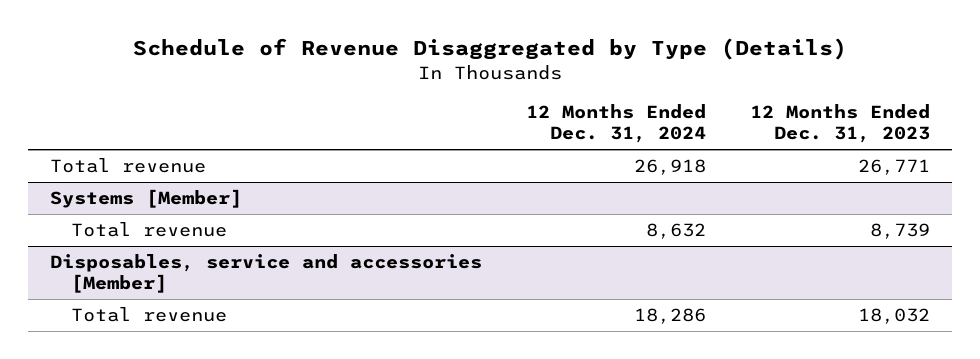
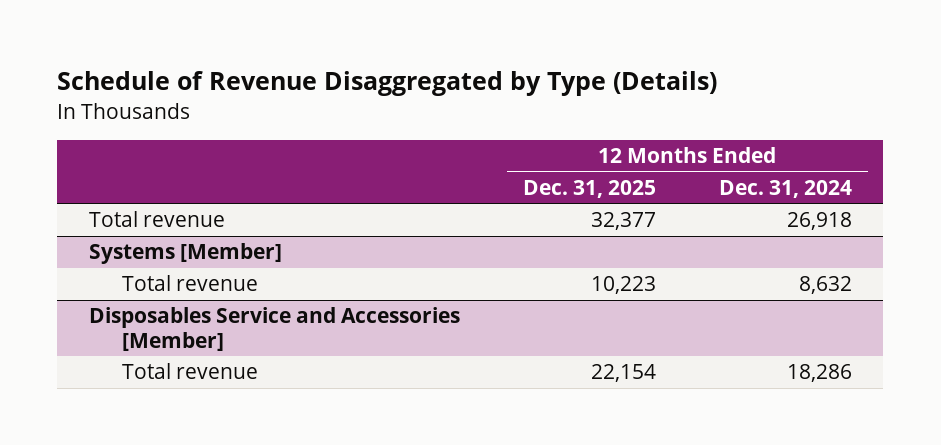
- | 12 Months Ended Dec. 31, 2024 | 12 Months Ended Dec. 31, 2023
+ | 12 Months Ended Dec. 31, 2025 | 12 Months Ended Dec. 31, 2024
- Disposables, service and accessories [Member]
+ Disposables Service and Accessories [Member]

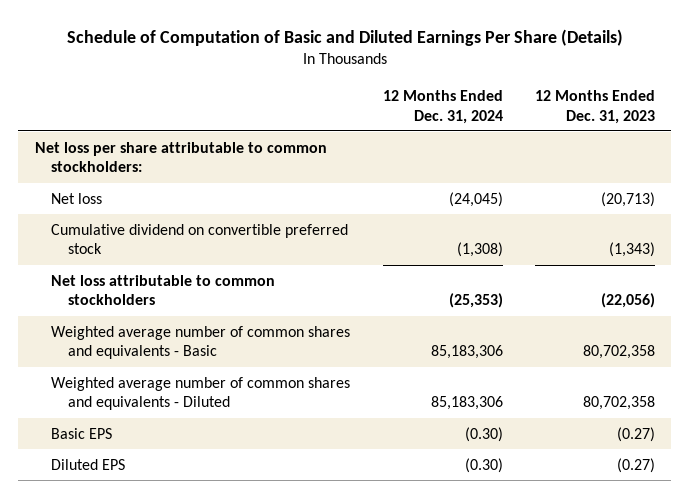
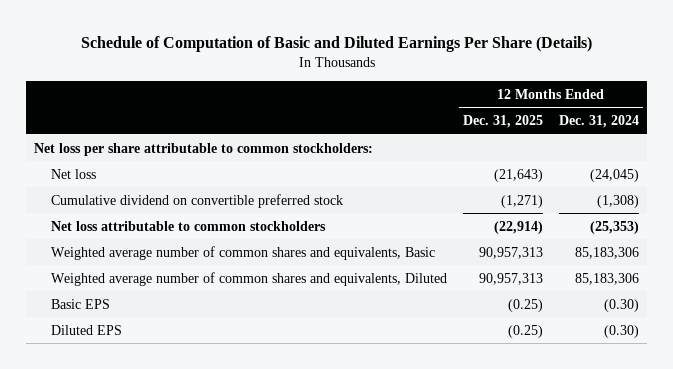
- | 12 Months Ended Dec. 31, 2024 | 12 Months Ended Dec. 31, 2023
+ | 12 Months Ended Dec. 31, 2025 | 12 Months Ended Dec. 31, 2024
- Weighted average number of common shares and equivalents - Basic | 85,183,306 | 80,702,358
- Weighted average number of common shares and equivalents - Diluted | 85,183,306 | 80,702,358
+ Weighted average number of common shares and equivalents, Basic | 90,957,313 | 85,183,306
+ Weighted average number of common shares and equivalents, Diluted | 90,957,313 | 85,183,306

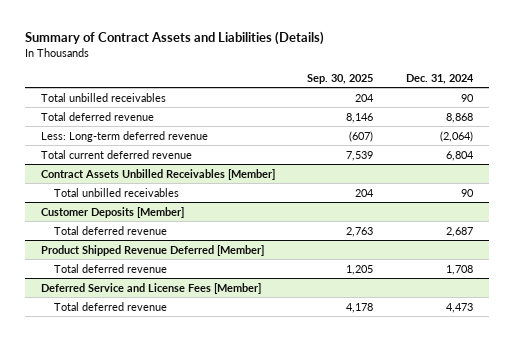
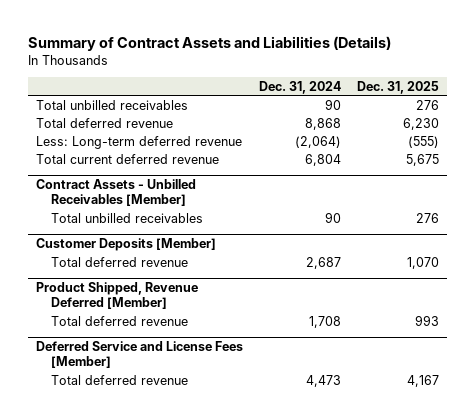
- | Sep. 30, 2025 | Dec. 31, 2024
+ | Dec. 31, 2024 | Dec. 31, 2025
- Contract Assets Unbilled Receivables [Member]
+ Contract Assets - Unbilled Receivables [Member]
- Product Shipped Revenue Deferred [Member]
+ Product Shipped, Revenue Deferred [Member]

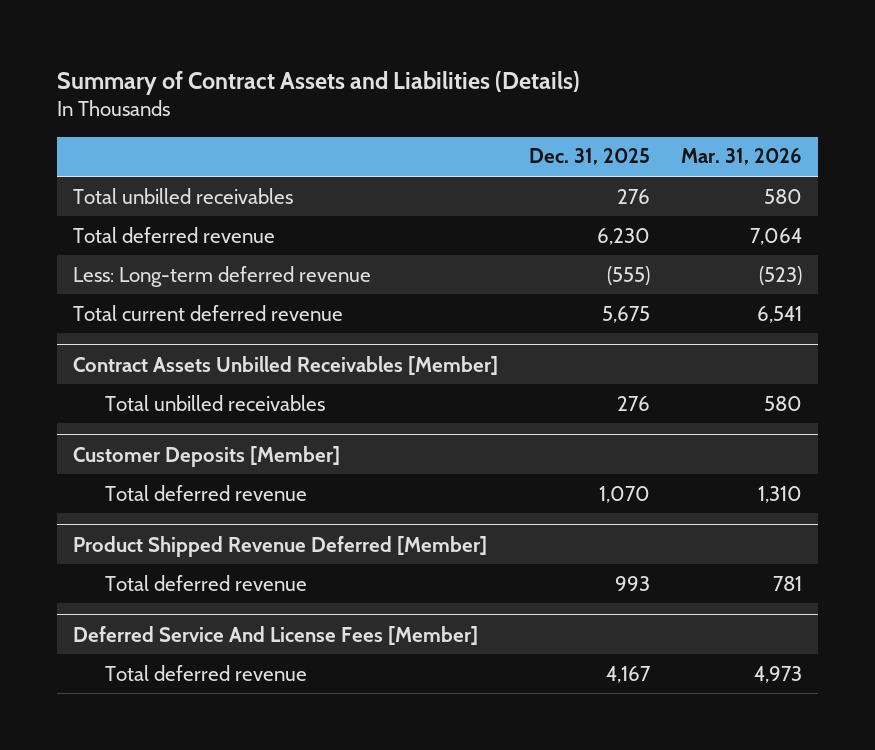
- | Dec. 31, 2024 | Dec. 31, 2025
+ | Dec. 31, 2025 | Mar. 31, 2026
- Contract Assets - Unbilled Receivables [Member]
+ Contract Assets Unbilled Receivables [Member]
- Product Shipped, Revenue Deferred [Member]
+ Product Shipped Revenue Deferred [Member]
- Deferred Service and License Fees [Member]
+ Deferred Service And License Fees [Member]

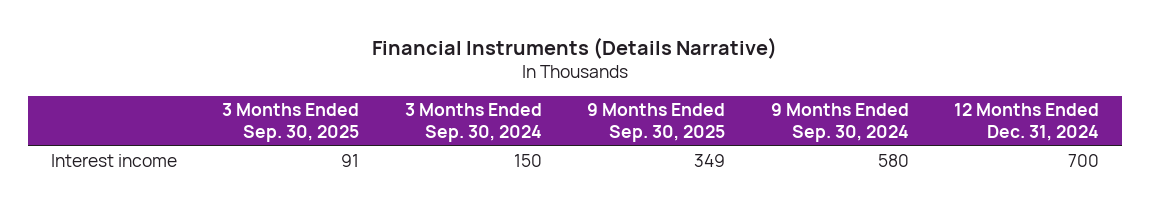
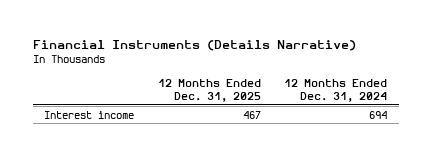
- | 3 Months Ended Sep. 30, 2025 | 3 Months Ended Sep. 30, 2024 | 9 Months Ended Sep. 30, 2025 | 9 Months Ended Sep. 30, 2024 | 12 Months Ended Dec. 31, 2024
+ | 12 Months Ended Dec. 31, 2025 | 12 Months Ended Dec. 31, 2024
- Interest income | 91 | 150 | 349 | 580 | 700
+ Interest income | 467 | 694

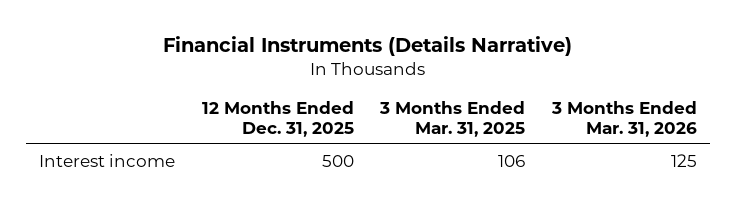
- | 12 Months Ended Dec. 31, 2025 | 12 Months Ended Dec. 31, 2024
+ | 12 Months Ended Dec. 31, 2025 | 3 Months Ended Mar. 31, 2025 | 3 Months Ended Mar. 31, 2026
- Interest income | 467 | 694
+ Interest income | 500 | 106 | 125

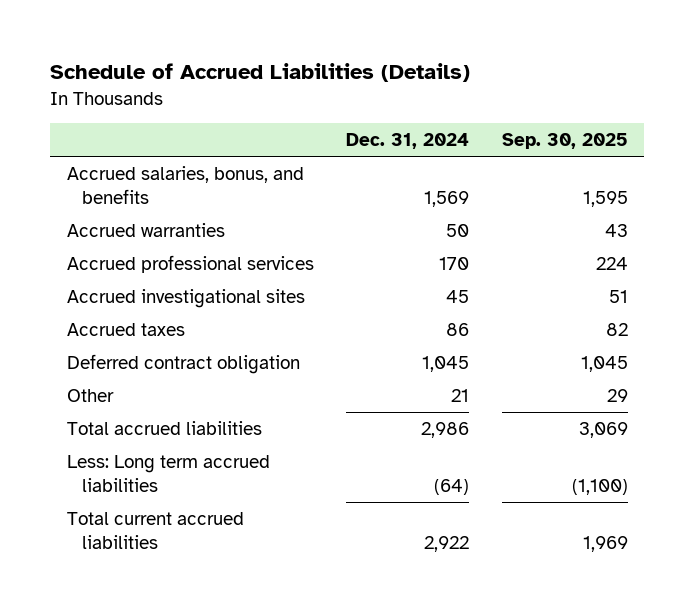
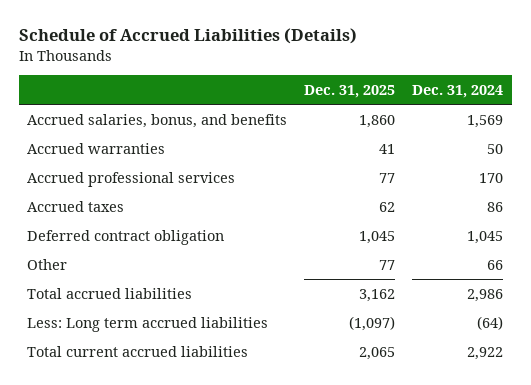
- | Dec. 31, 2024 | Sep. 30, 2025
+ | Dec. 31, 2025 | Dec. 31, 2024
- Accrued investigational sites | 45 | 51
- Other | 21 | 29
+ Other | 77 | 66

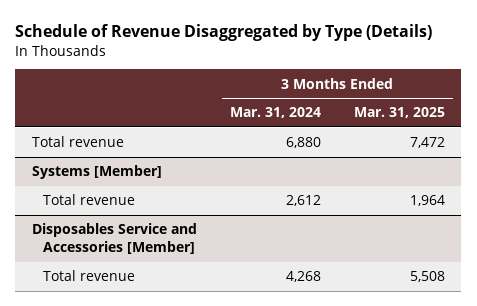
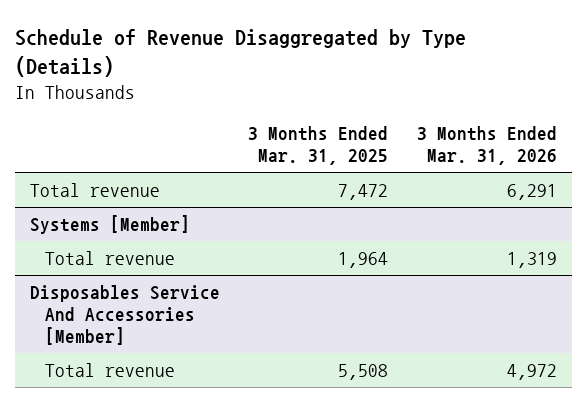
- | 3 Months Ended Mar. 31, 2024 | 3 Months Ended Mar. 31, 2025
+ | 3 Months Ended Mar. 31, 2025 | 3 Months Ended Mar. 31, 2026
- Disposables Service and Accessories [Member]
+ Disposables Service And Accessories [Member]

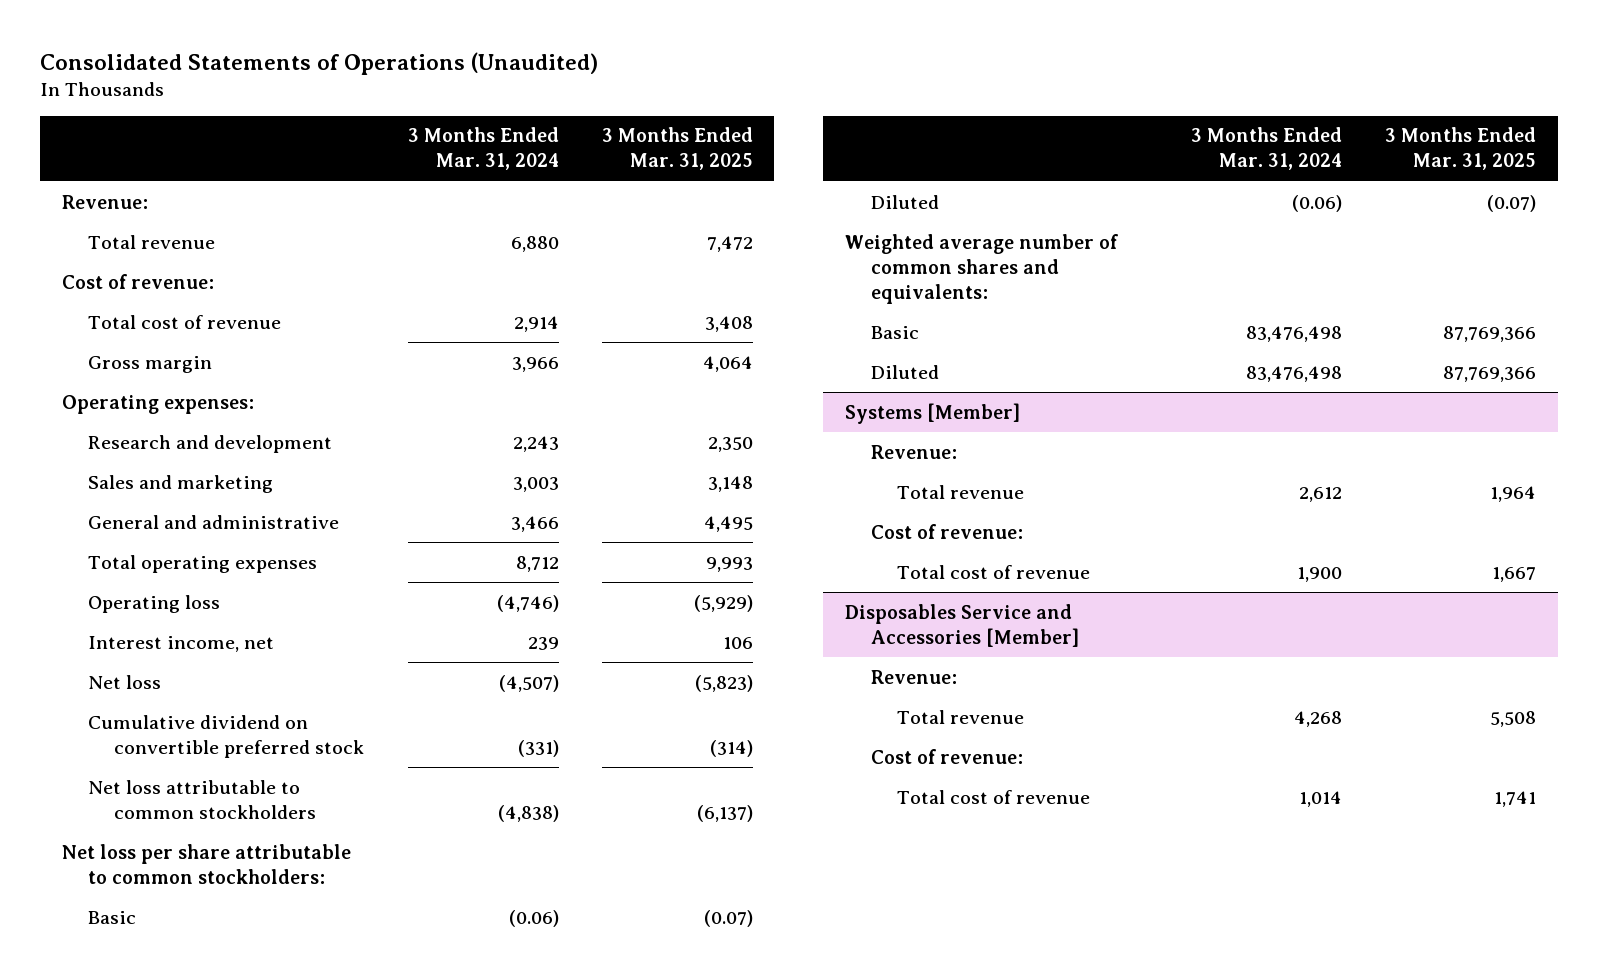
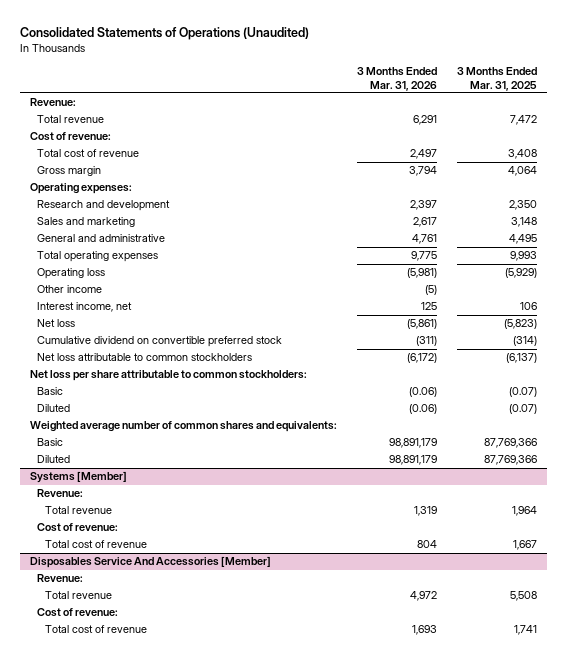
- | 3 Months Ended Mar. 31, 2024 | 3 Months Ended Mar. 31, 2025
+ | 3 Months Ended Mar. 31, 2026 | 3 Months Ended Mar. 31, 2025
+ Other income | (5) |
- Disposables Service and Accessories [Member]
+ Disposables Service And Accessories [Member]

